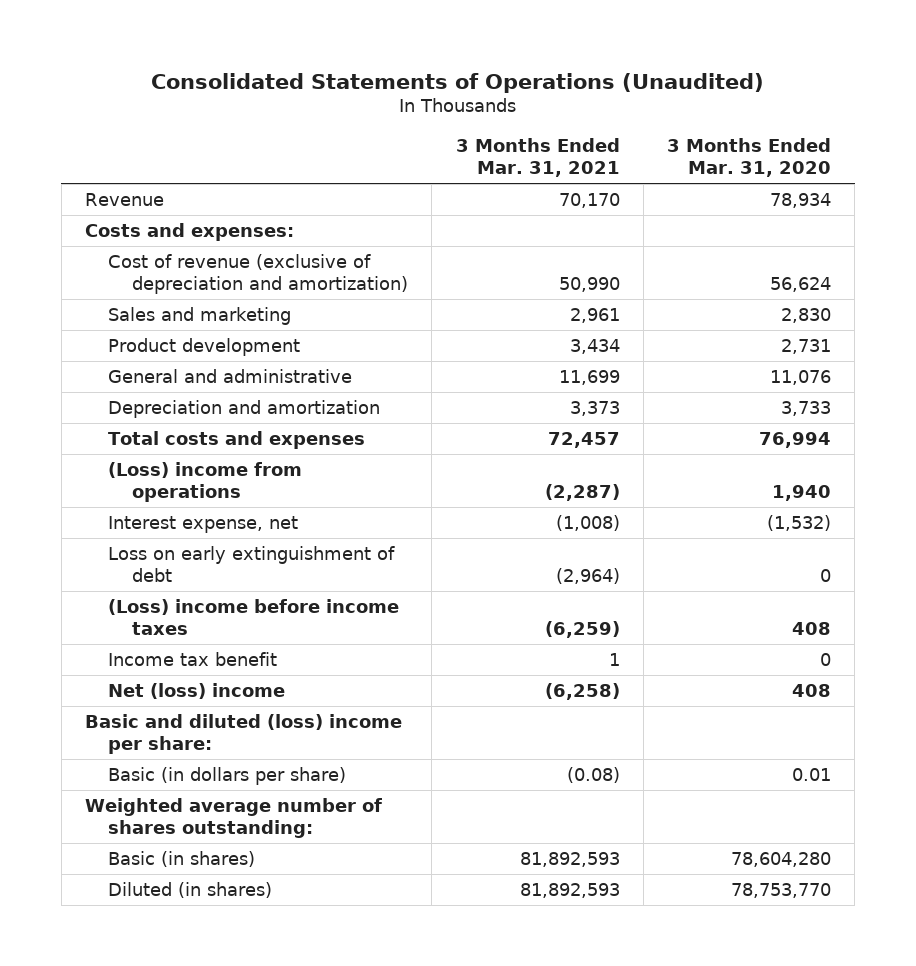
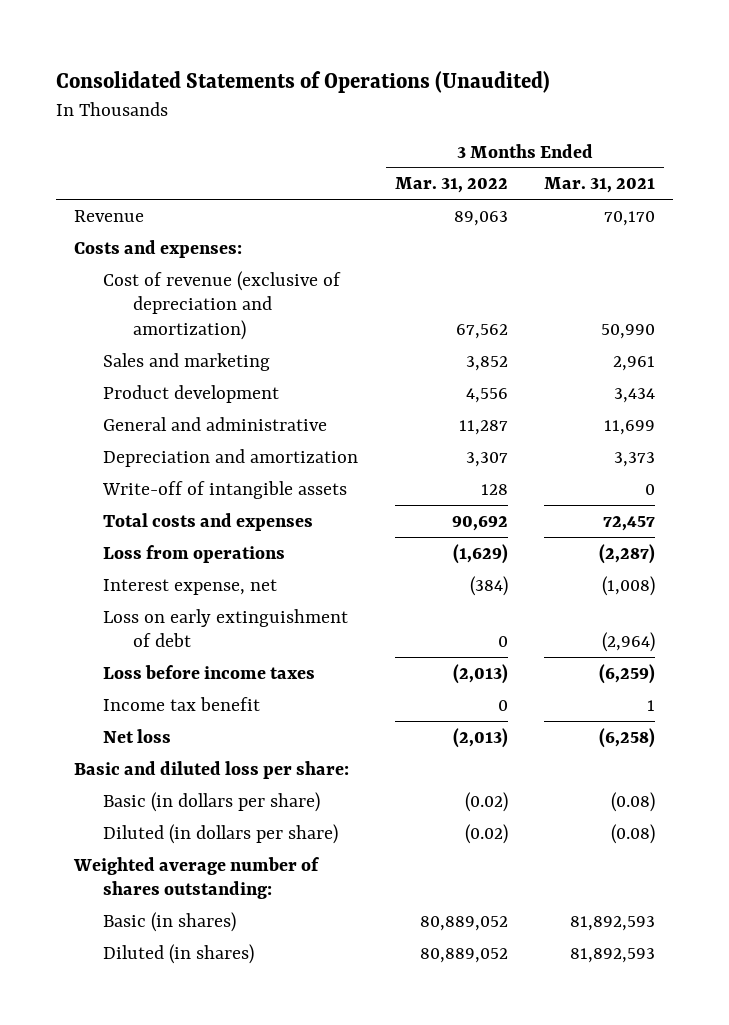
- | 3 Months Ended Mar. 31, 2021 | 3 Months Ended Mar. 31, 2020
+ | 3 Months Ended Mar. 31, 2022 | 3 Months Ended Mar. 31, 2021
+ Write-off of intangible assets | 128 | 0
- (Loss) income from operations | (2,287) | 1,940
+ Loss from operations | (1,629) | (2,287)
- (Loss) income before income taxes | (6,259) | 408
+ Loss before income taxes | (2,013) | (6,259)
- Net (loss) income | (6,258) | 408
- Basic and diluted (loss) income per share:
+ Net loss | (2,013) | (6,258)
+ Basic and diluted loss per share:
+ Diluted (in dollars per share) | (0.02) | (0.08)

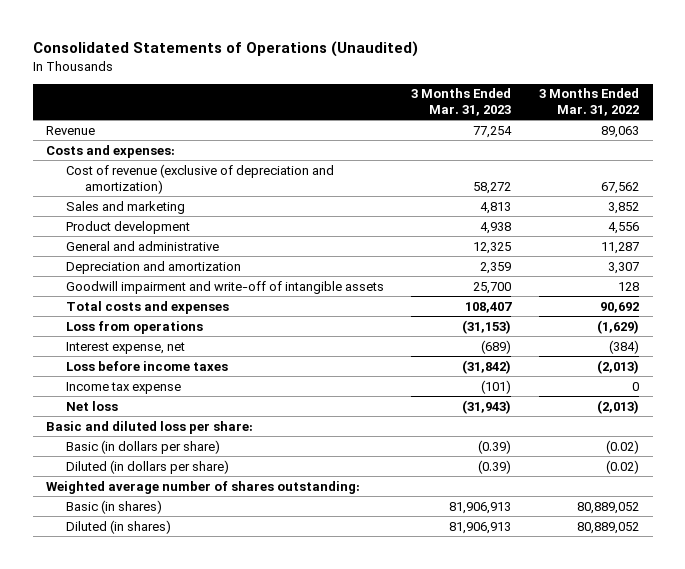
- | 3 Months Ended Mar. 31, 2022 | 3 Months Ended Mar. 31, 2021
+ | 3 Months Ended Mar. 31, 2023 | 3 Months Ended Mar. 31, 2022
- Write-off of intangible assets | 128 | 0
+ Goodwill impairment and write-off of intangible assets | 25,700 | 128
- Loss on early extinguishment of debt | 0 | (2,964)
- Income tax benefit | 0 | 1
+ Income tax expense | (101) | 0

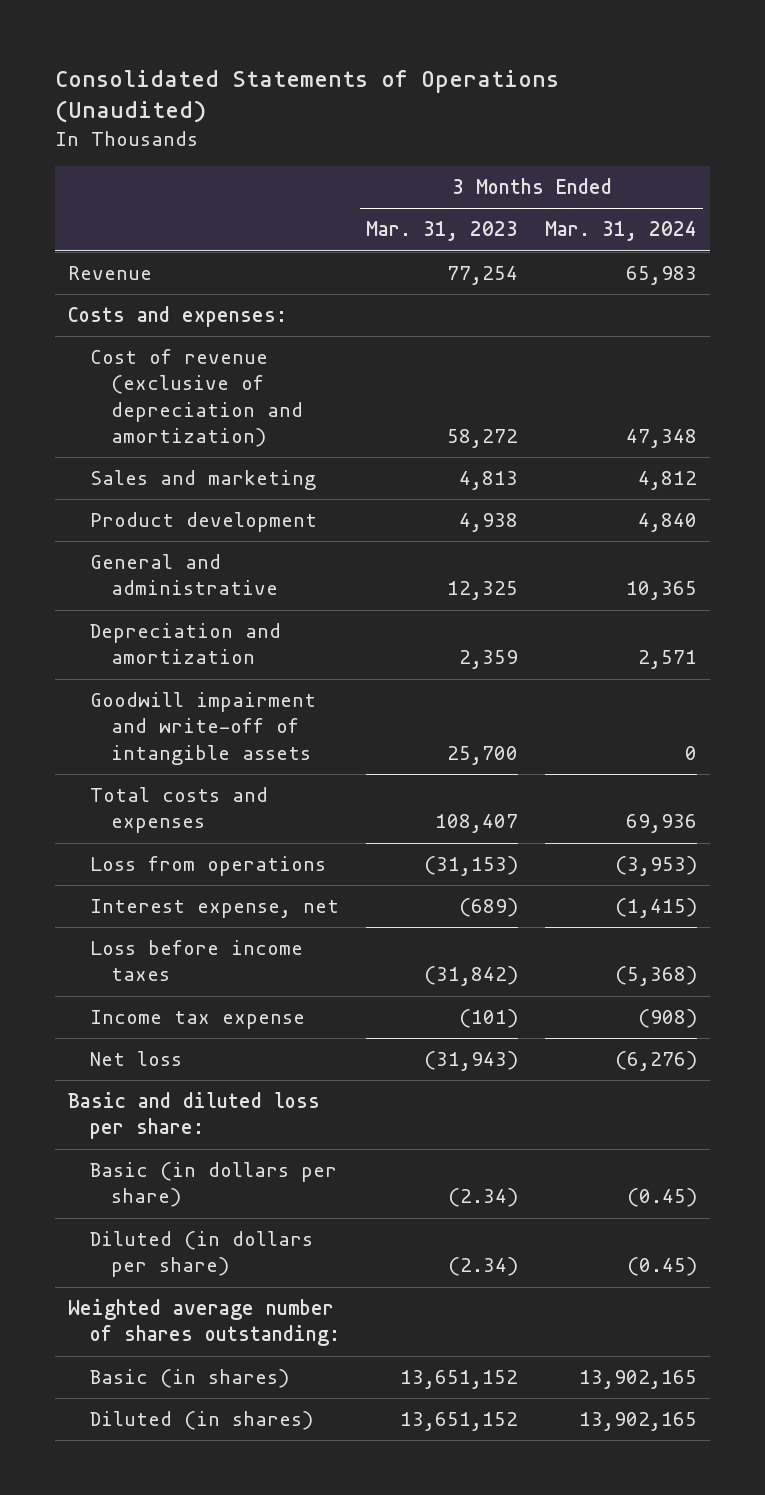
- | 3 Months Ended Mar. 31, 2023 | 3 Months Ended Mar. 31, 2022
+ | 3 Months Ended Mar. 31, 2023 | 3 Months Ended Mar. 31, 2024
- Basic (in dollars per share) | (0.39) | (0.02)
- Diluted (in dollars per share) | (0.39) | (0.02)
+ Basic (in dollars per share) | (2.34) | (0.45)
+ Diluted (in dollars per share) | (2.34) | (0.45)
- Basic (in shares) | 81,906,913 | 80,889,052
- Diluted (in shares) | 81,906,913 | 80,889,052
+ Basic (in shares) | 13,651,152 | 13,902,165
+ Diluted (in shares) | 13,651,152 | 13,902,165

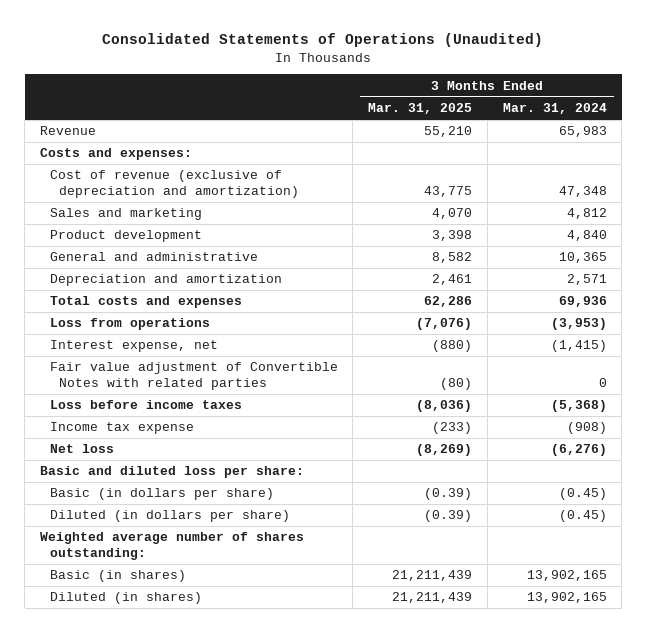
- | 3 Months Ended Mar. 31, 2023 | 3 Months Ended Mar. 31, 2024
+ | 3 Months Ended Mar. 31, 2025 | 3 Months Ended Mar. 31, 2024
- Goodwill impairment and write-off of intangible assets | 25,700 | 0
+ Fair value adjustment of Convertible Notes with related parties | (80) | 0

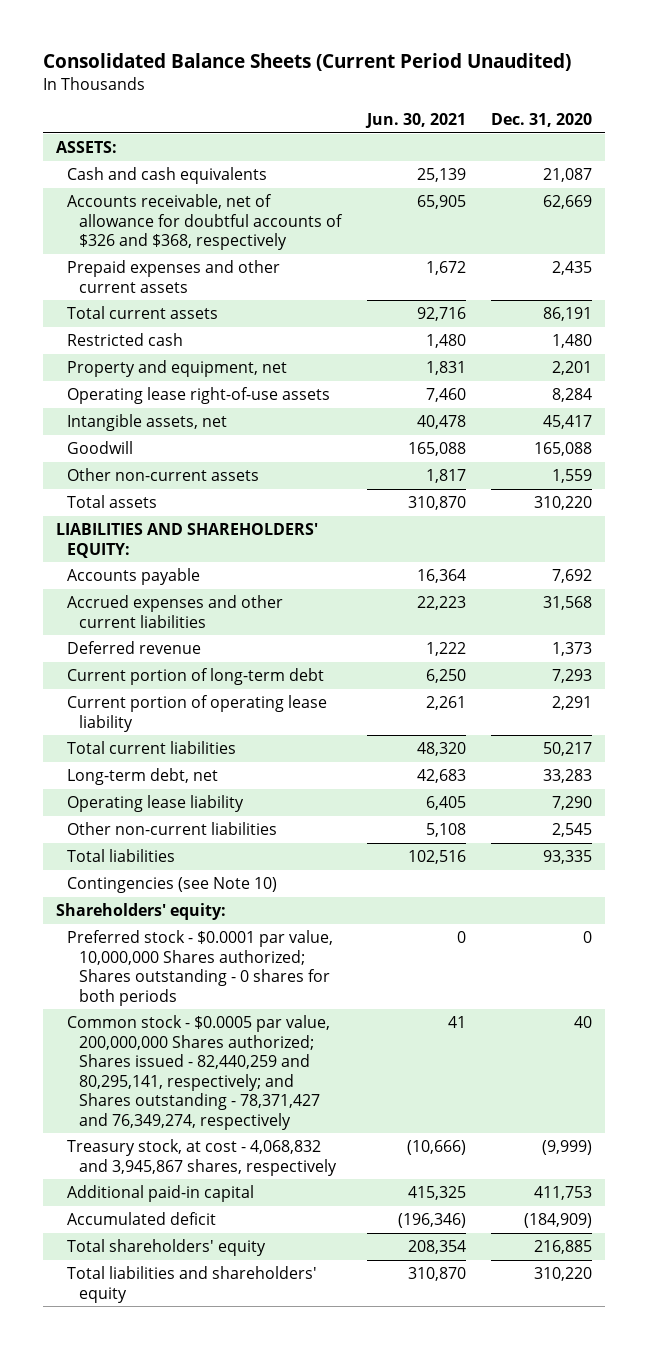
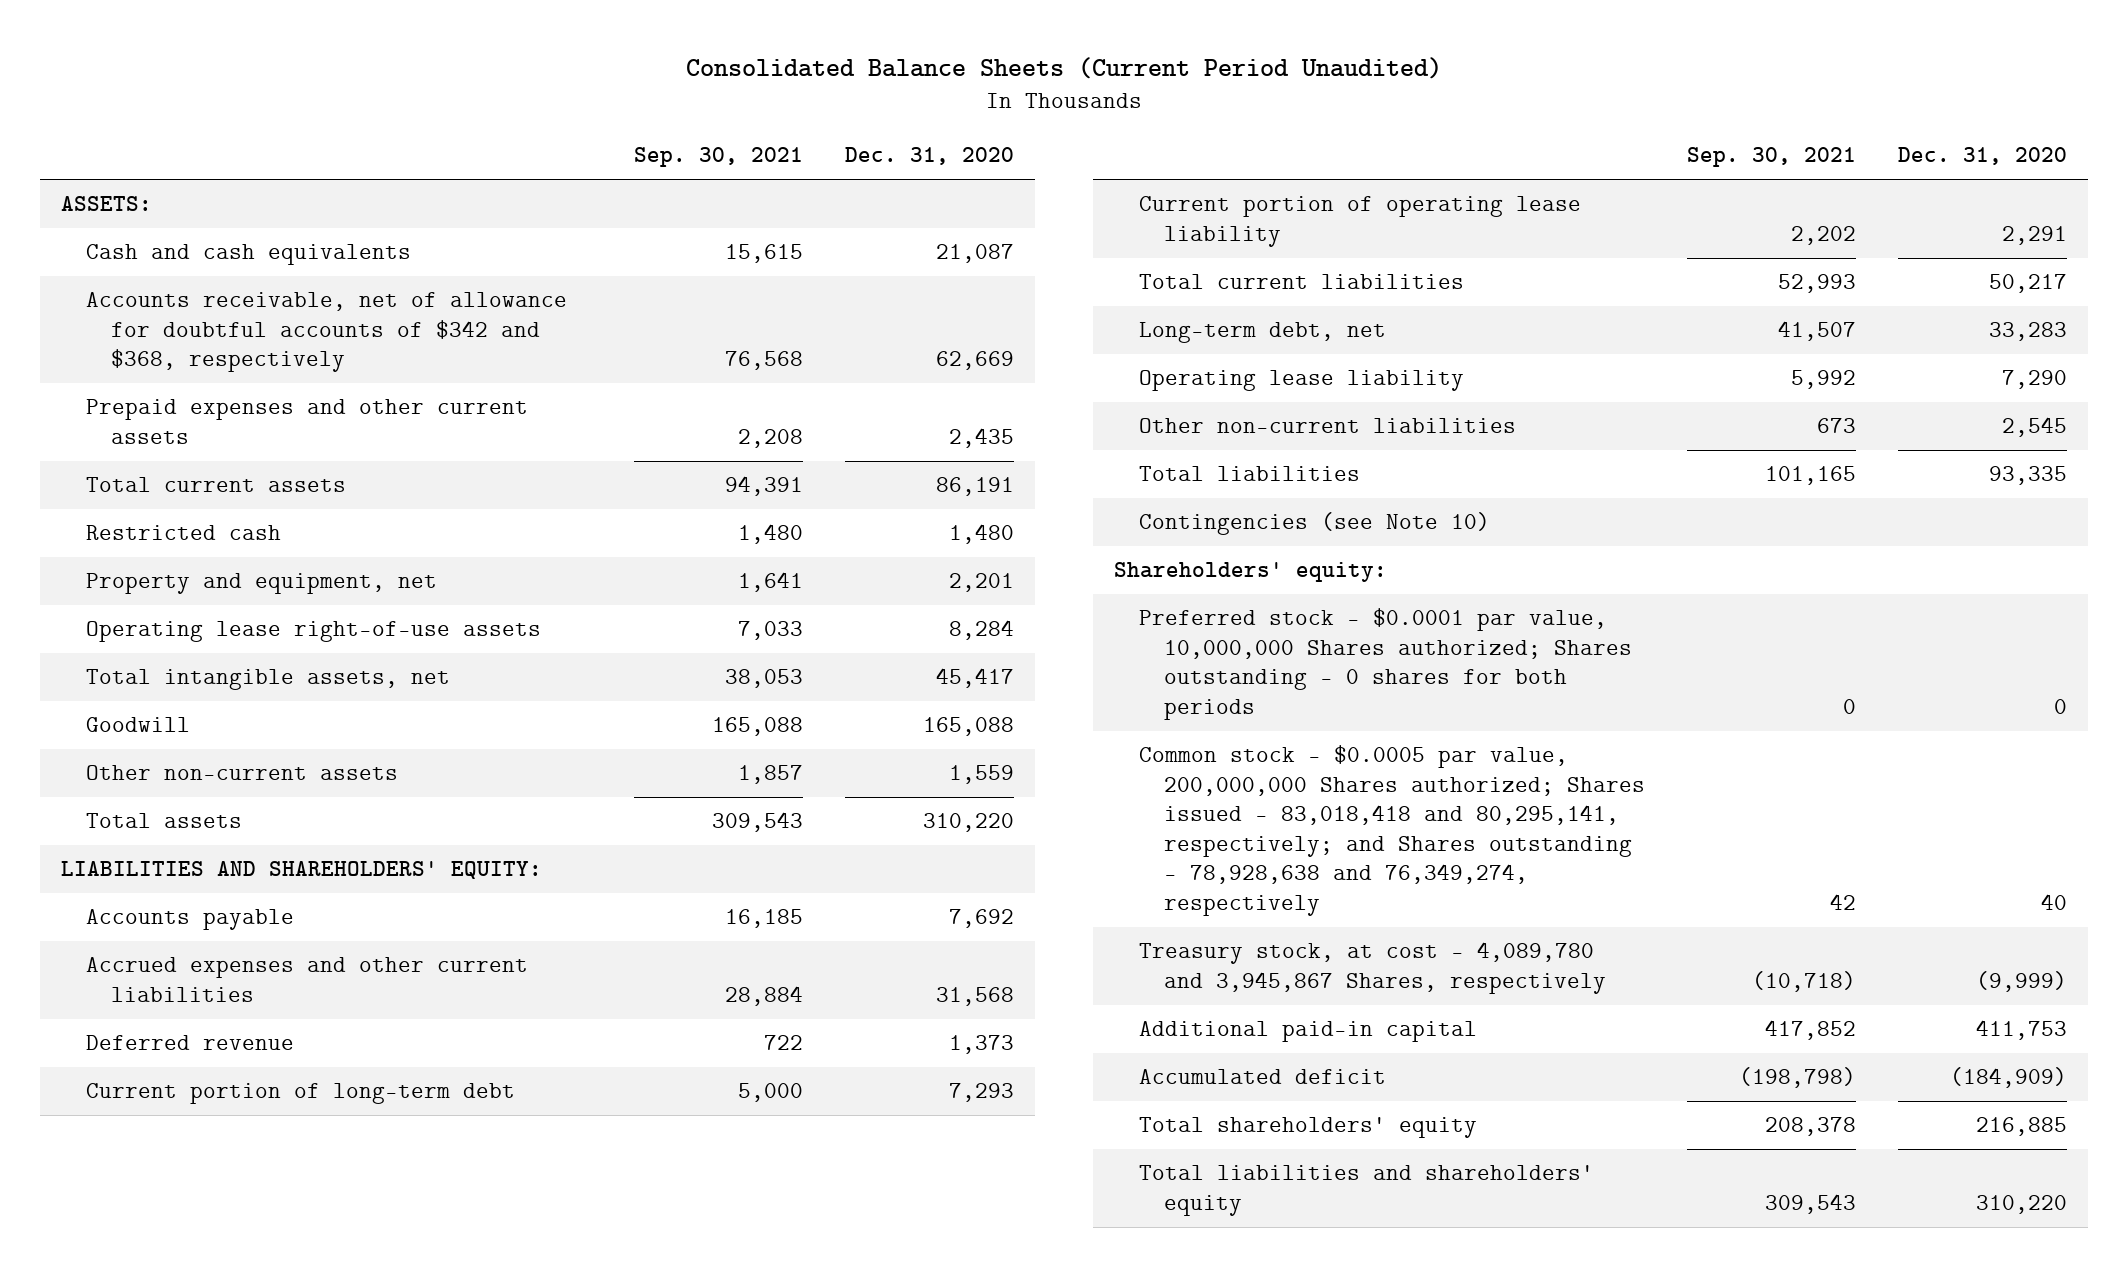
- | Jun. 30, 2021 | Dec. 31, 2020
+ | Sep. 30, 2021 | Dec. 31, 2020
- Accounts receivable, net of allowance for doubtful accounts of $326 and $368, respectively | 65,905 | 62,669
+ Accounts receivable, net of allowance for doubtful accounts of $342 and $368, respectively | 76,568 | 62,669
- Intangible assets, net | 40,478 | 45,417
+ Total intangible assets, net | 38,053 | 45,417
- Common stock - $0.0005 par value, 200,000,000 Shares authorized; Shares issued - 82,440,259 and 80,295,141, respectively; and Shares outstanding - 78,371,427 and 76,349,274, respectively | 41 | 40
- Treasury stock, at cost - 4,068,832 and 3,945,867 shares, respectively | (10,666) | (9,999)
+ Common stock - $0.0005 par value, 200,000,000 Shares authorized; Shares issued - 83,018,418 and 80,295,141, respectively; and Shares outstanding - 78,928,638 and 76,349,274, respectively | 42 | 40
+ Treasury stock, at cost - 4,089,780 and 3,945,867 Shares, respectively | (10,718) | (9,999)

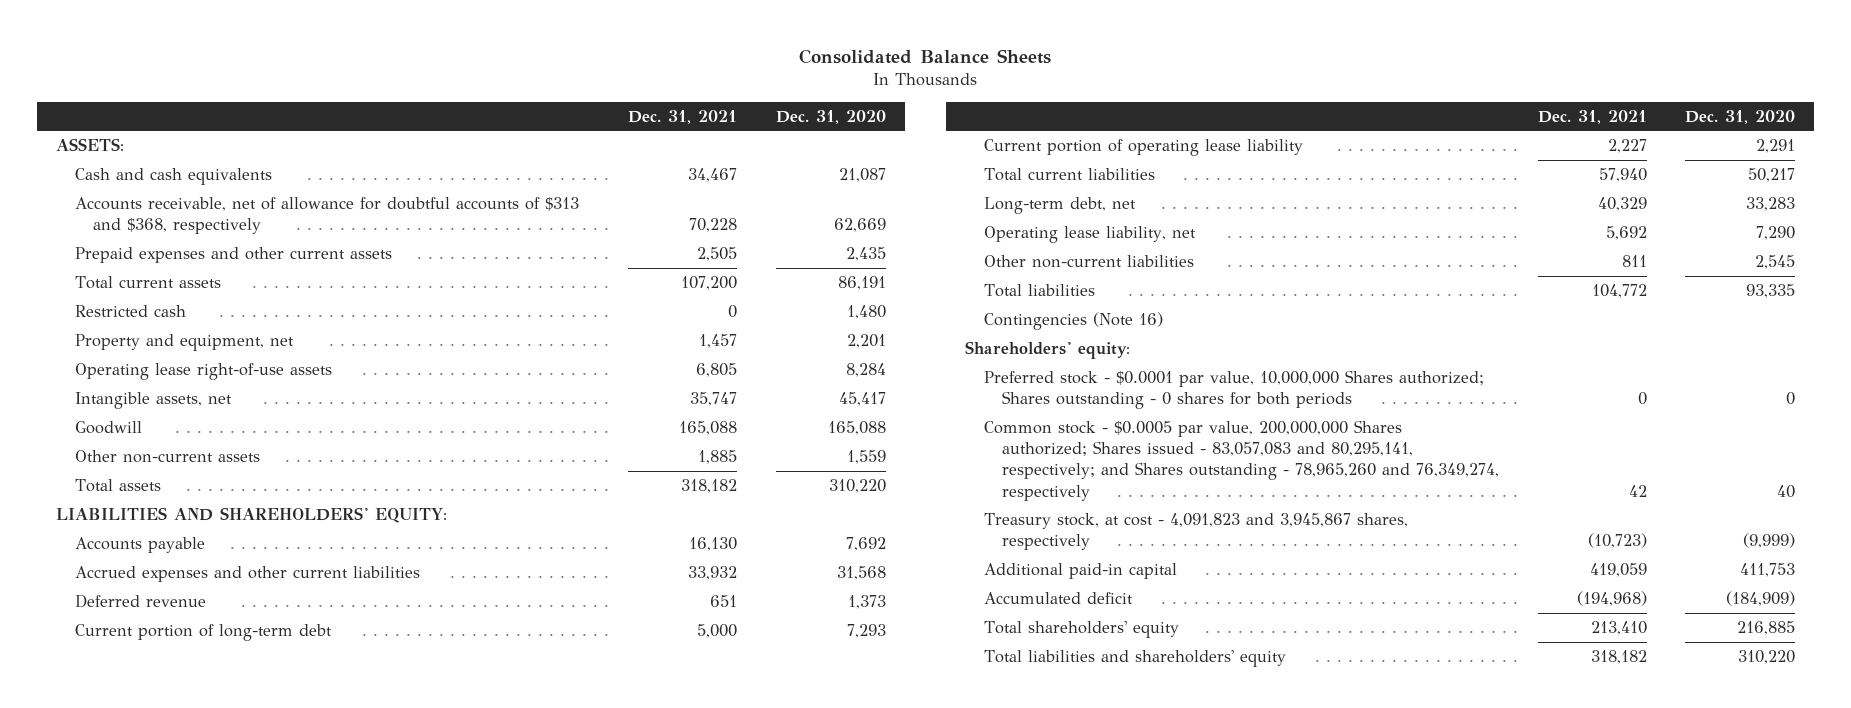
- Consolidated Balance Sheets (Current Period Unaudited)
+ Consolidated Balance Sheets
- | Sep. 30, 2021 | Dec. 31, 2020
+ | Dec. 31, 2021 | Dec. 31, 2020
- Accounts receivable, net of allowance for doubtful accounts of $342 and $368, respectively | 76,568 | 62,669
+ Accounts receivable, net of allowance for doubtful accounts of $313 and $368, respectively | 70,228 | 62,669
- Total intangible assets, net | 38,053 | 45,417
+ Intangible assets, net | 35,747 | 45,417
- Operating lease liability | 5,992 | 7,290
+ Operating lease liability, net | 5,692 | 7,290
- Contingencies (see Note 10)
+ Contingencies (Note 16)
- Common stock - $0.0005 par value, 200,000,000 Shares authorized; Shares issued - 83,018,418 and 80,295,141, respectively; and Shares outstanding - 78,928,638 and 76,349,274, respectively | 42 | 40
- Treasury stock, at cost - 4,089,780 and 3,945,867 Shares, respectively | (10,718) | (9,999)
+ Common stock - $0.0005 par value, 200,000,000 Shares authorized; Shares issued - 83,057,083 and 80,295,141, respectively; and Shares outstanding - 78,965,260 and 76,349,274, respectively | 42 | 40
+ Treasury stock, at cost - 4,091,823 and 3,945,867 shares, respectively | (10,723) | (9,999)

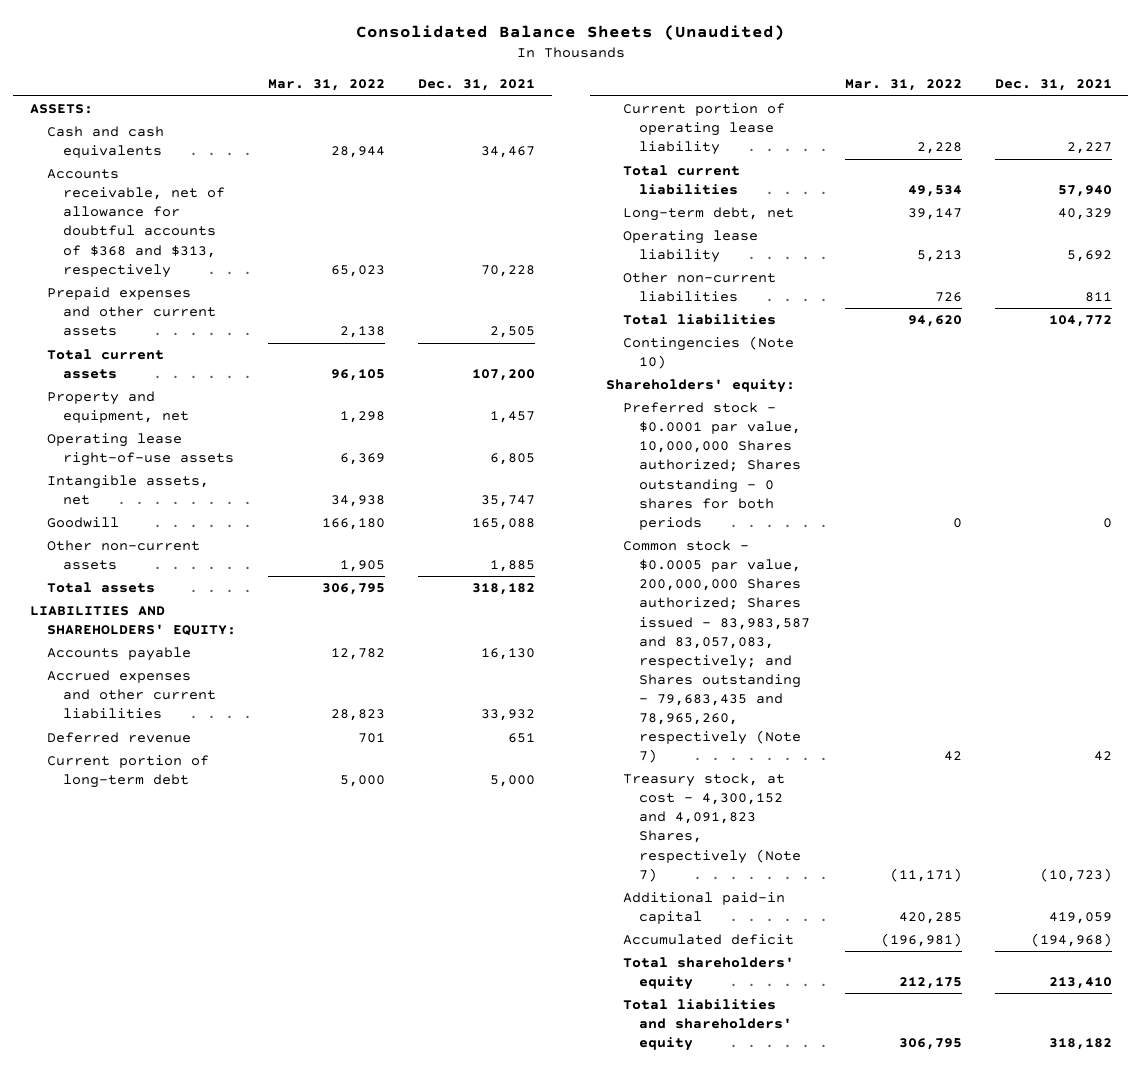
- Consolidated Balance Sheets
+ Consolidated Balance Sheets (Unaudited)
- | Dec. 31, 2021 | Dec. 31, 2020
+ | Mar. 31, 2022 | Dec. 31, 2021
- Accounts receivable, net of allowance for doubtful accounts of $313 and $368, respectively | 70,228 | 62,669
+ Accounts receivable, net of allowance for doubtful accounts of $368 and $313, respectively | 65,023 | 70,228
- Restricted cash | 0 | 1,480
- Operating lease liability, net | 5,692 | 7,290
+ Operating lease liability | 5,213 | 5,692
- Contingencies (Note 16)
+ Contingencies (Note 10)
- Common stock - $0.0005 par value, 200,000,000 Shares authorized; Shares issued - 83,057,083 and 80,295,141, respectively; and Shares outstanding - 78,965,260 and 76,349,274, respectively | 42 | 40
- Treasury stock, at cost - 4,091,823 and 3,945,867 shares, respectively | (10,723) | (9,999)
+ Common stock - $0.0005 par value, 200,000,000 Shares authorized; Shares issued - 83,983,587 and 83,057,083, respectively; and Shares outstanding - 79,683,435 and 78,965,260, respectively (Note 7) | 42 | 42
+ Treasury stock, at cost - 4,300,152 and 4,091,823 Shares, respectively (Note 7) | (11,171) | (10,723)

